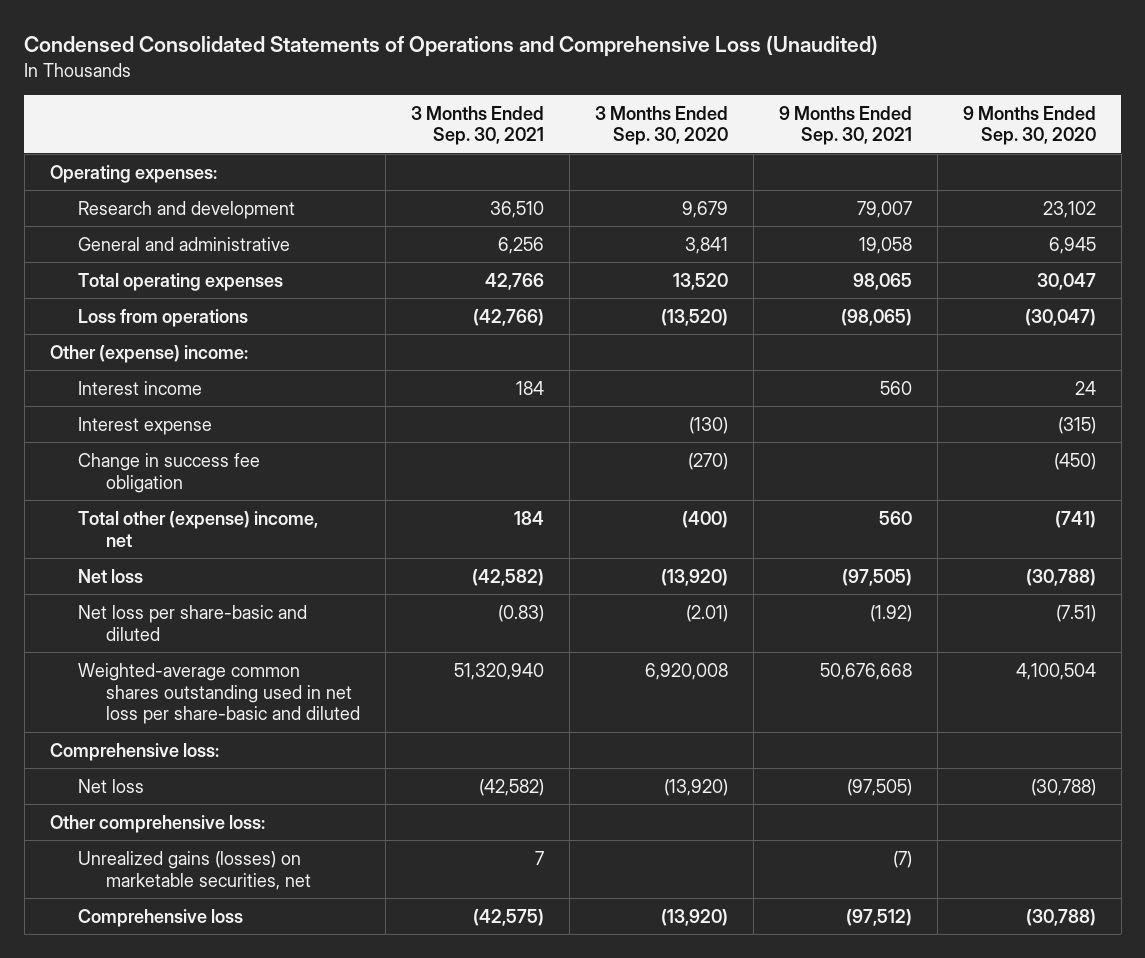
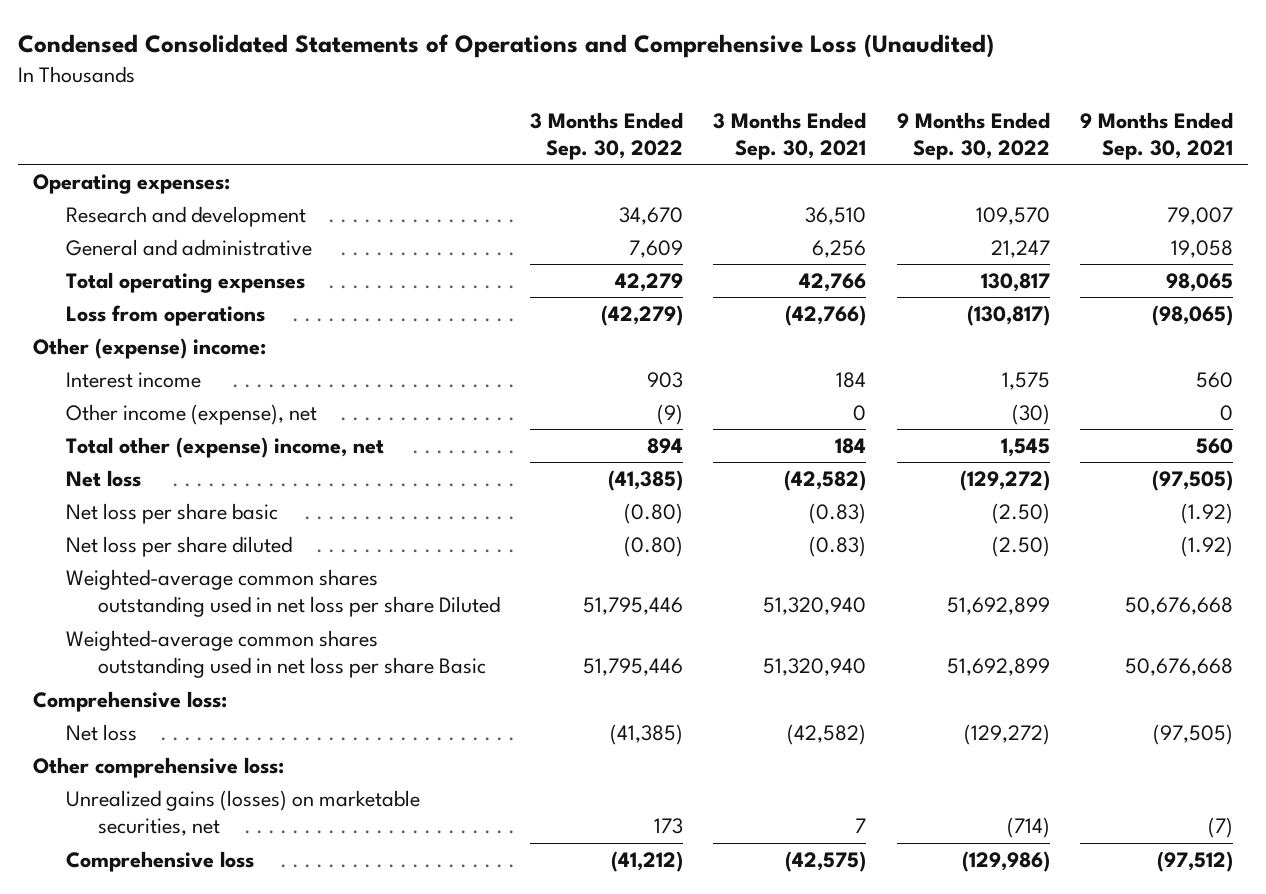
- | 3 Months Ended Sep. 30, 2021 | 3 Months Ended Sep. 30, 2020 | 9 Months Ended Sep. 30, 2021 | 9 Months Ended Sep. 30, 2020
+ | 3 Months Ended Sep. 30, 2022 | 3 Months Ended Sep. 30, 2021 | 9 Months Ended Sep. 30, 2022 | 9 Months Ended Sep. 30, 2021
- Interest expense | | (130) | | (315)
- Change in success fee obligation | | (270) | | (450)
+ Other income (expense), net | (9) | 0 | (30) | 0
- Net loss per share-basic and diluted | (0.83) | (2.01) | (1.92) | (7.51)
- Weighted-average common shares outstanding used in net loss per share-basic and diluted | 51,320,940 | 6,920,008 | 50,676,668 | 4,100,504
+ Net loss per share basic | (0.80) | (0.83) | (2.50) | (1.92)
+ Net loss per share diluted | (0.80) | (0.83) | (2.50) | (1.92)
+ Weighted-average common shares outstanding used in net loss per share Diluted | 51,795,446 | 51,320,940 | 51,692,899 | 50,676,668
+ Weighted-average common shares outstanding used in net loss per share Basic | 51,795,446 | 51,320,940 | 51,692,899 | 50,676,668

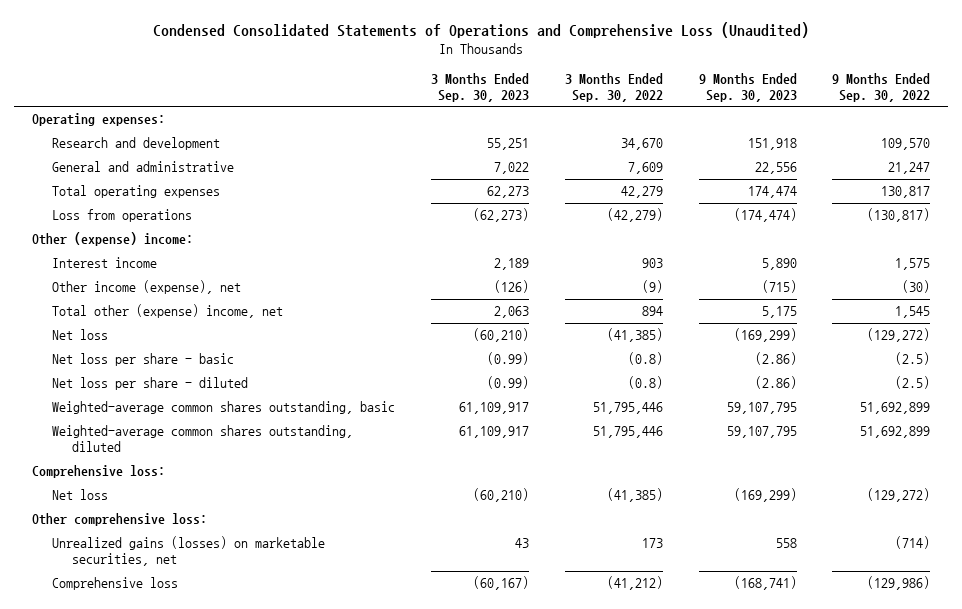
- | 3 Months Ended Sep. 30, 2022 | 3 Months Ended Sep. 30, 2021 | 9 Months Ended Sep. 30, 2022 | 9 Months Ended Sep. 30, 2021
+ | 3 Months Ended Sep. 30, 2023 | 3 Months Ended Sep. 30, 2022 | 9 Months Ended Sep. 30, 2023 | 9 Months Ended Sep. 30, 2022
- Net loss per share basic | (0.80) | (0.83) | (2.50) | (1.92)
- Net loss per share diluted | (0.80) | (0.83) | (2.50) | (1.92)
- Weighted-average common shares outstanding used in net loss per share Diluted | 51,795,446 | 51,320,940 | 51,692,899 | 50,676,668
- Weighted-average common shares outstanding used in net loss per share Basic | 51,795,446 | 51,320,940 | 51,692,899 | 50,676,668
+ Net loss per share - basic | (0.99) | (0.8) | (2.86) | (2.5)
+ Net loss per share - diluted | (0.99) | (0.8) | (2.86) | (2.5)
+ Weighted-average common shares outstanding, basic | 61,109,917 | 51,795,446 | 59,107,795 | 51,692,899
+ Weighted-average common shares outstanding, diluted | 61,109,917 | 51,795,446 | 59,107,795 | 51,692,899

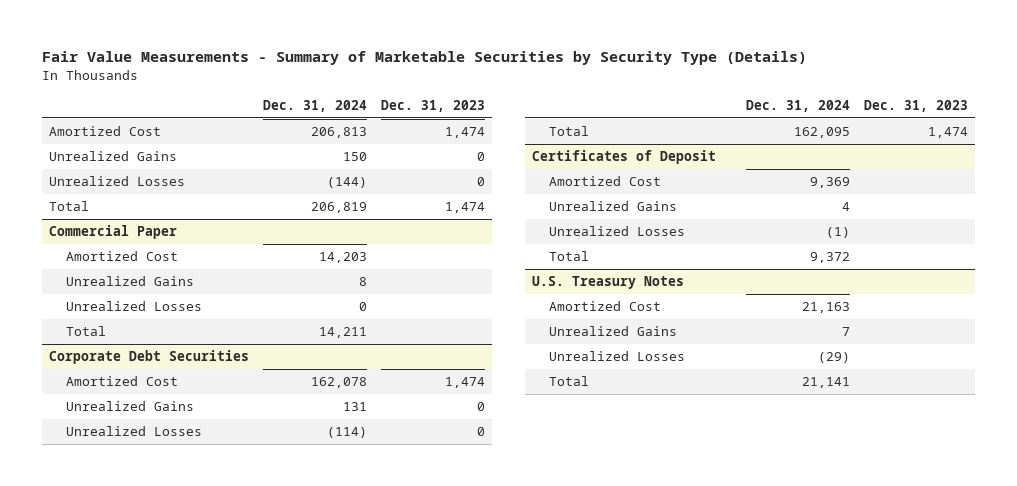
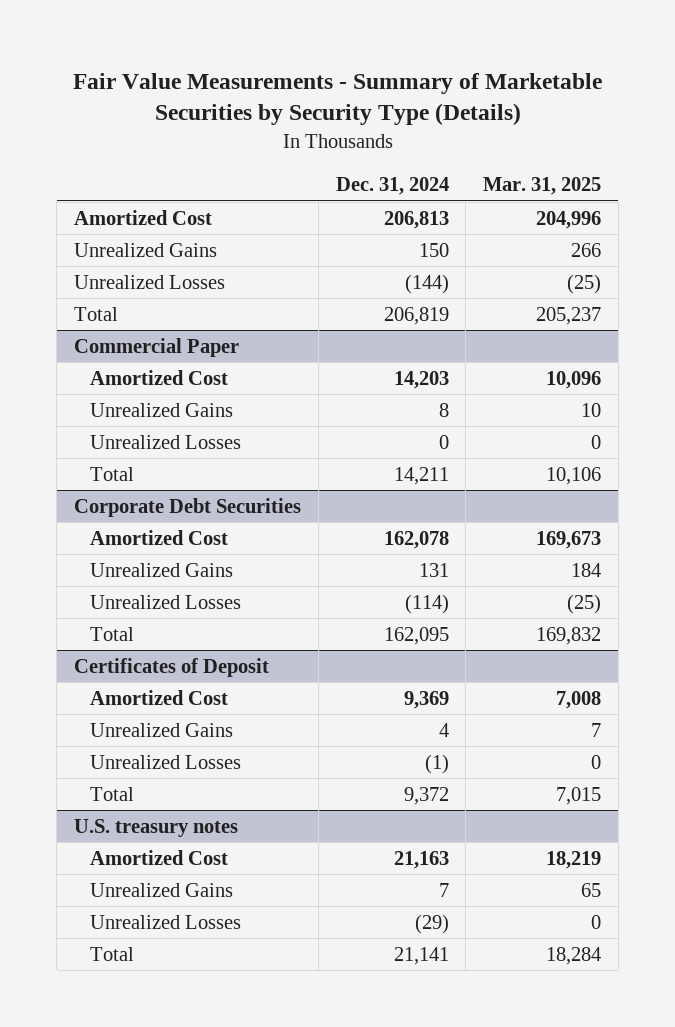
- | Dec. 31, 2024 | Dec. 31, 2023
+ | Dec. 31, 2024 | Mar. 31, 2025
- U.S. Treasury Notes
+ U.S. treasury notes

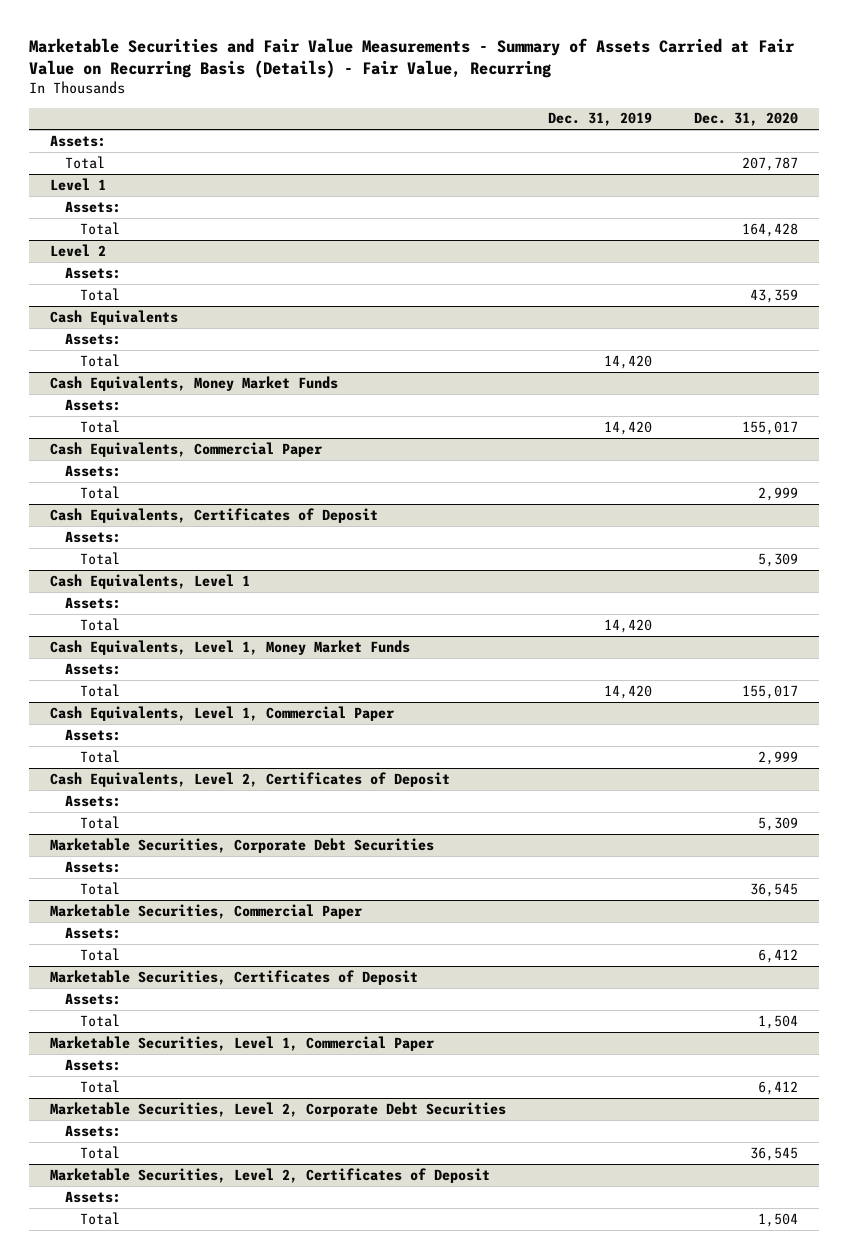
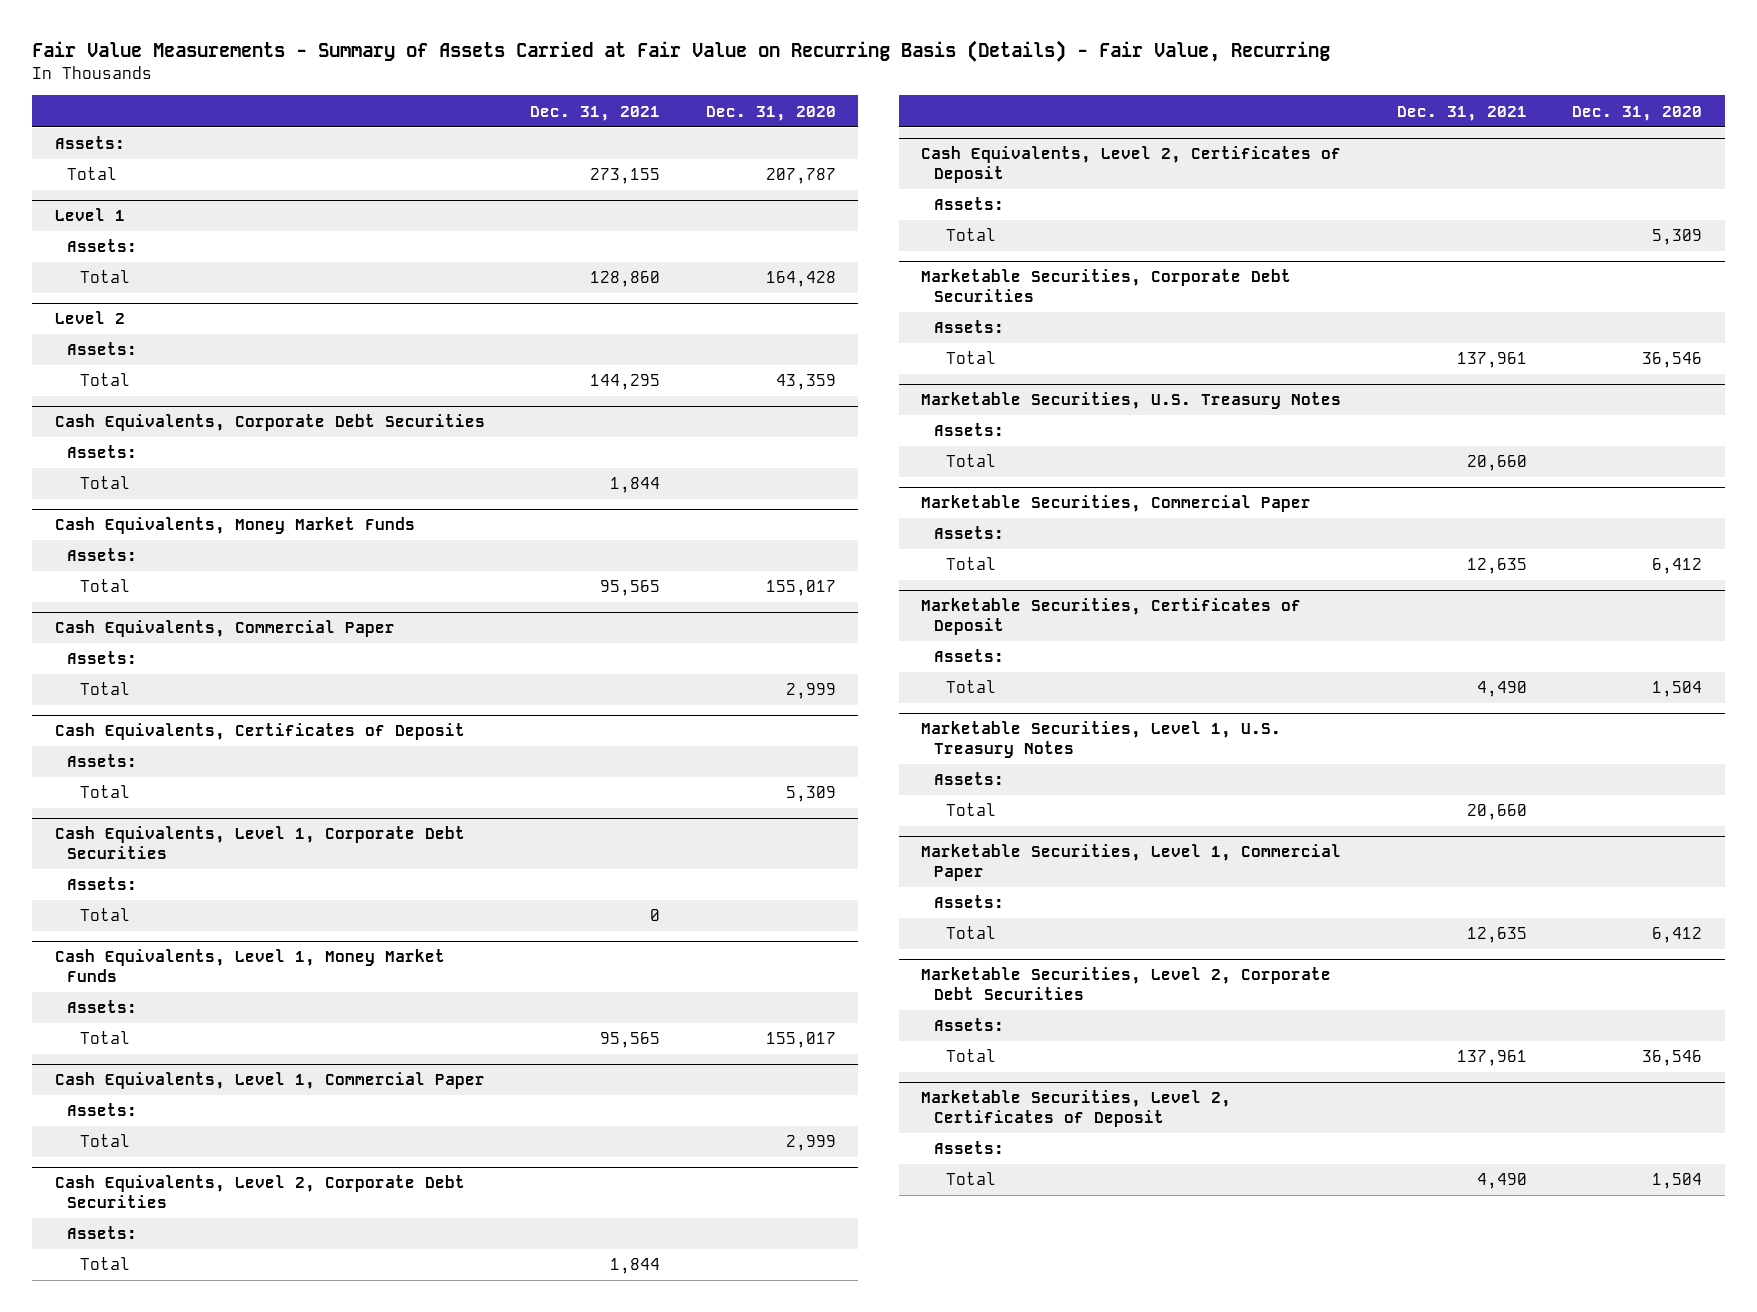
- Marketable Securities and Fair Value Measurements - Summary of Assets Carried at Fair Value on Recurring Basis (Details) - Fair Value, Recurring
+ Fair Value Measurements - Summary of Assets Carried at Fair Value on Recurring Basis (Details) - Fair Value, Recurring
- | Dec. 31, 2019 | Dec. 31, 2020
+ | Dec. 31, 2021 | Dec. 31, 2020
- Cash Equivalents
+ Cash Equivalents, Corporate Debt Securities
- Cash Equivalents, Level 1
+ Cash Equivalents, Level 1, Corporate Debt Securities
+ Cash Equivalents, Level 2, Corporate Debt Securities
+ Assets:
+ Total | 1,844 |
@ Marketable Securities, Corporate Debt Securities
- Total | | 36,545
+ Total | 137,961 | 36,546
+ Marketable Securities, U.S. Treasury Notes
+ Assets:
+ Total | 20,660 |
+ Marketable Securities, Level 1, U.S. Treasury Notes
+ Assets:
+ Total | 20,660 |
@ Marketable Securities, Level 2, Corporate Debt Securities
- Total | | 36,545
+ Total | 137,961 | 36,546

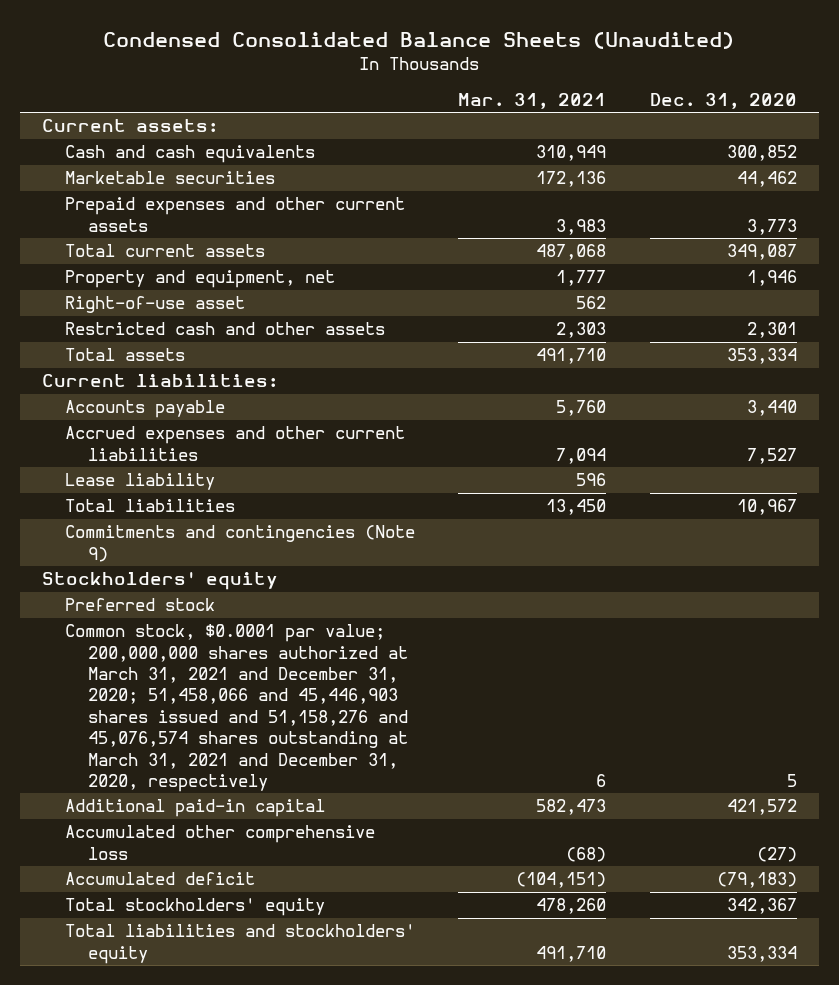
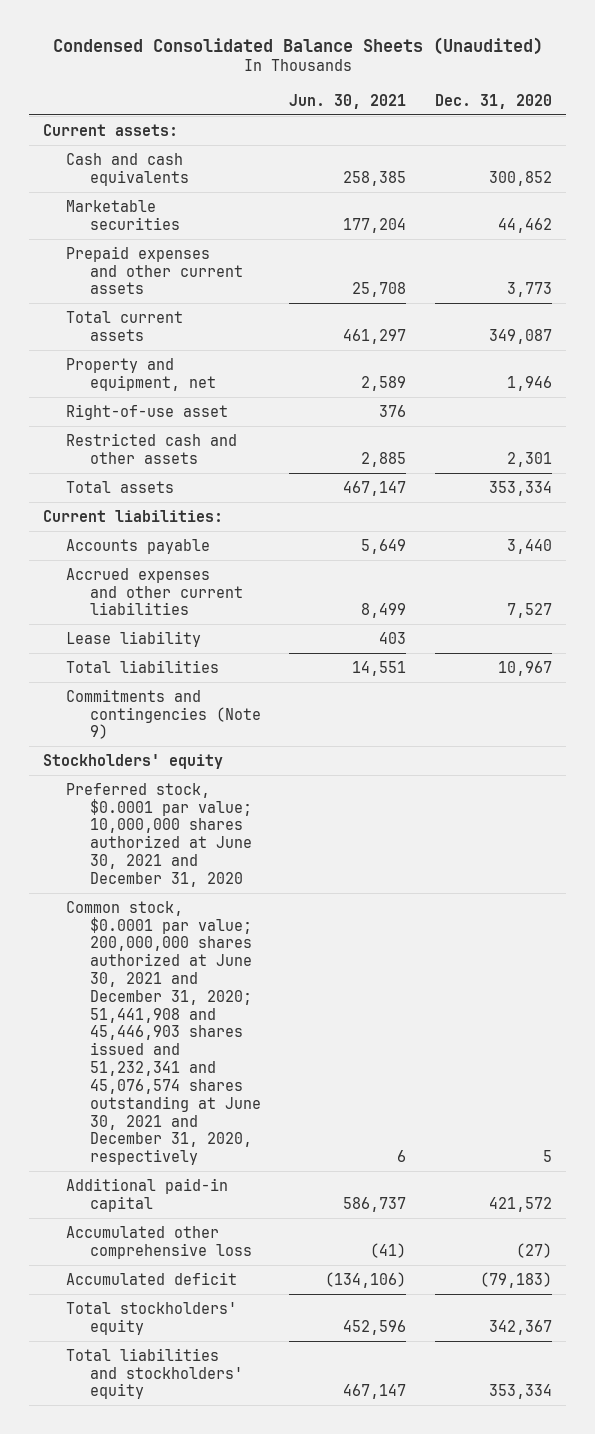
- | Mar. 31, 2021 | Dec. 31, 2020
+ | Jun. 30, 2021 | Dec. 31, 2020
- Preferred stock
- Common stock, $0.0001 par value; 200,000,000 shares authorized at March 31, 2021 and December 31, 2020; 51,458,066 and 45,446,903 shares issued and 51,158,276 and 45,076,574 shares outstanding at March 31, 2021 and December 31, 2020, respectively | 6 | 5
+ Preferred stock, $0.0001 par value; 10,000,000 shares authorized at June 30, 2021 and December 31, 2020
+ Common stock, $0.0001 par value; 200,000,000 shares authorized at June 30, 2021 and December 31, 2020; 51,441,908 and 45,446,903 shares issued and 51,232,341 and 45,076,574 shares outstanding at June 30, 2021 and December 31, 2020, respectively | 6 | 5

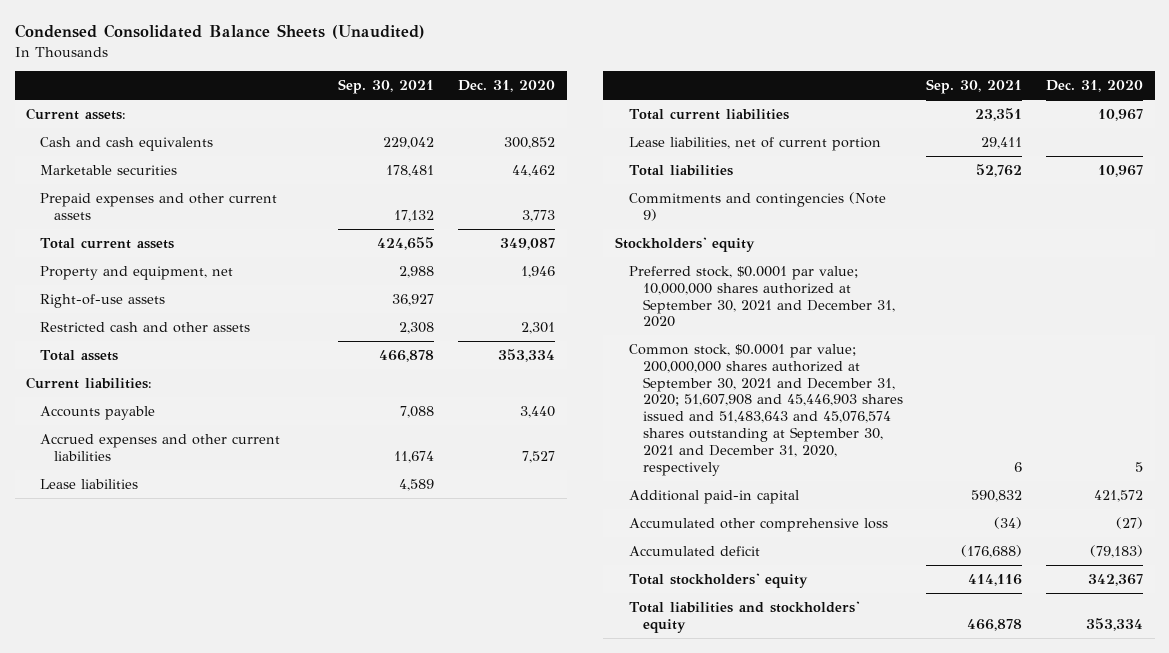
- | Jun. 30, 2021 | Dec. 31, 2020
+ | Sep. 30, 2021 | Dec. 31, 2020
- Right-of-use asset | 376 |
+ Right-of-use assets | 36,927 |
- Lease liability | 403 |
+ Lease liabilities | 4,589 |
+ Total current liabilities | 23,351 | 10,967
+ Lease liabilities, net of current portion | 29,411 |
- Preferred stock, $0.0001 par value; 10,000,000 shares authorized at June 30, 2021 and December 31, 2020
- Common stock, $0.0001 par value; 200,000,000 shares authorized at June 30, 2021 and December 31, 2020; 51,441,908 and 45,446,903 shares issued and 51,232,341 and 45,076,574 shares outstanding at June 30, 2021 and December 31, 2020, respectively | 6 | 5
+ Preferred stock, $0.0001 par value; 10,000,000 shares authorized at September 30, 2021 and December 31, 2020
+ Common stock, $0.0001 par value; 200,000,000 shares authorized at September 30, 2021 and December 31, 2020; 51,607,908 and 45,446,903 shares issued and 51,483,643 and 45,076,574 shares outstanding at September 30, 2021 and December 31, 2020, respectively | 6 | 5

